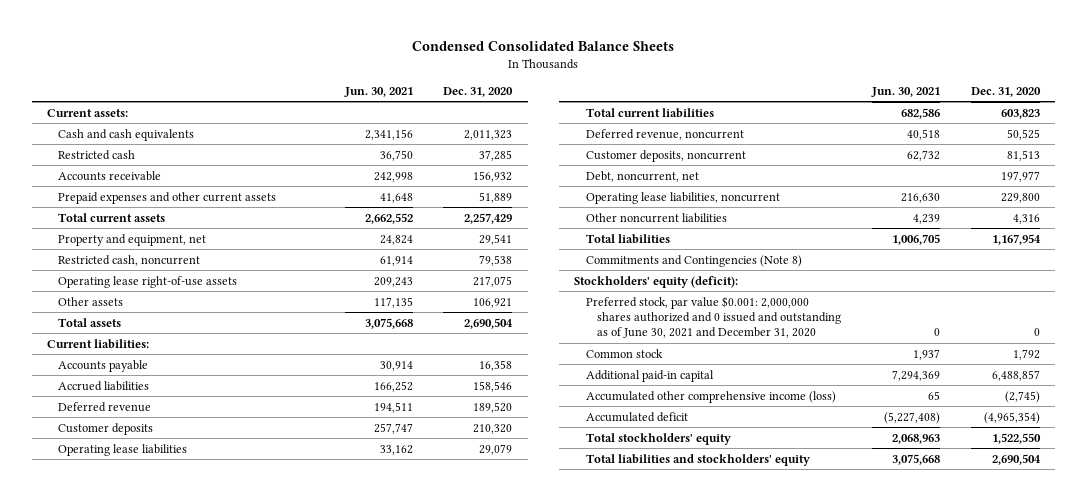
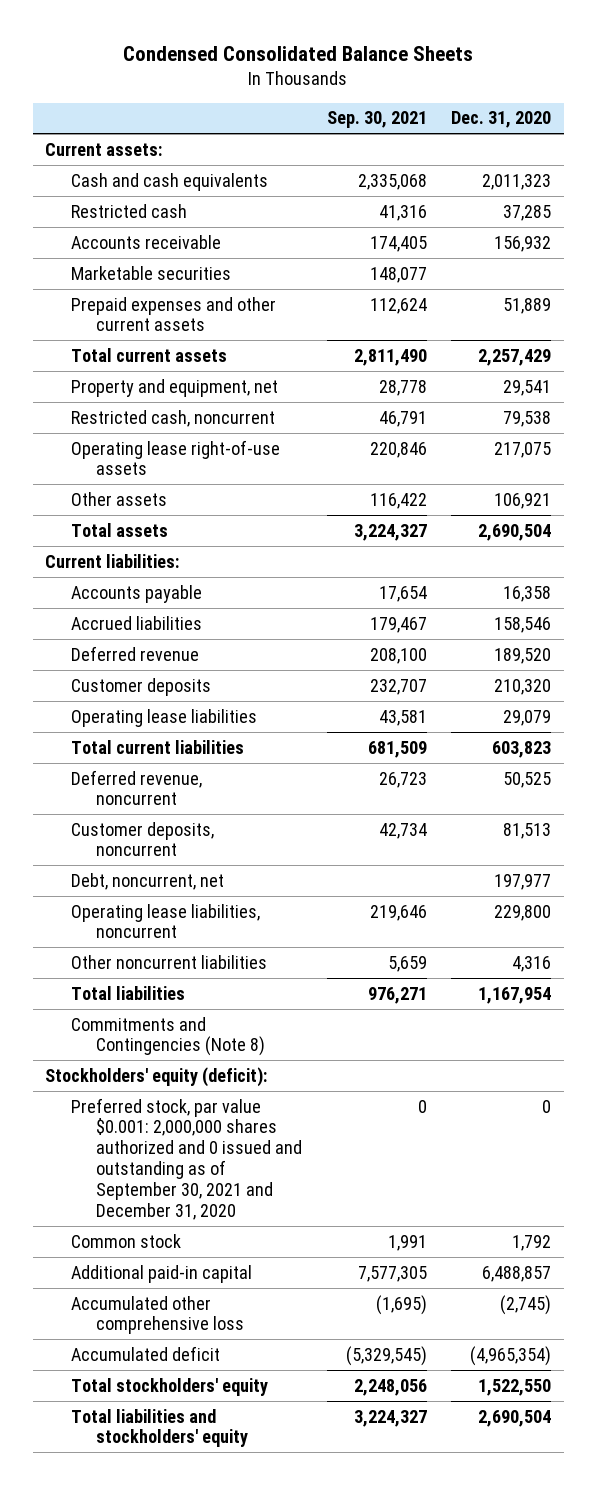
- | Jun. 30, 2021 | Dec. 31, 2020
+ | Sep. 30, 2021 | Dec. 31, 2020
+ Marketable securities | 148,077 |
- Preferred stock, par value $0.001: 2,000,000 shares authorized and 0 issued and outstanding as of June 30, 2021 and December 31, 2020 | 0 | 0
+ Preferred stock, par value $0.001: 2,000,000 shares authorized and 0 issued and outstanding as of September 30, 2021 and December 31, 2020 | 0 | 0
- Accumulated other comprehensive income (loss) | 65 | (2,745)
+ Accumulated other comprehensive loss | (1,695) | (2,745)

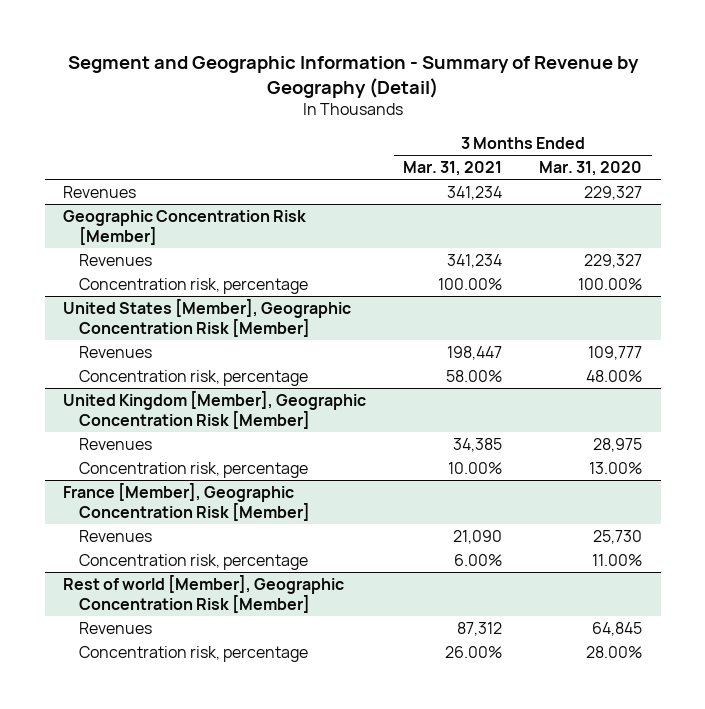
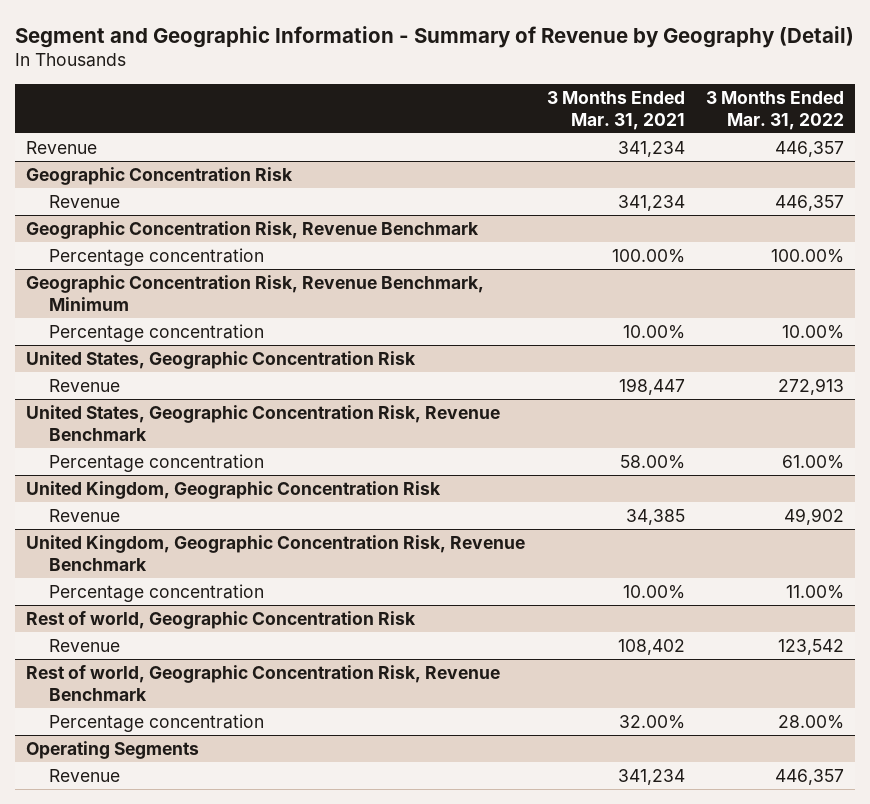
- | 3 Months Ended Mar. 31, 2021 | 3 Months Ended Mar. 31, 2020
+ | 3 Months Ended Mar. 31, 2021 | 3 Months Ended Mar. 31, 2022
- Revenues | 341,234 | 229,327
- Geographic Concentration Risk [Member]
- Revenues | 341,234 | 229,327
- Concentration risk, percentage | 100.00% | 100.00%
- United States [Member], Geographic Concentration Risk [Member]
- Revenues | 198,447 | 109,777
- Concentration risk, percentage | 58.00% | 48.00%
- United Kingdom [Member], Geographic Concentration Risk [Member]
- Revenues | 34,385 | 28,975
- Concentration risk, percentage | 10.00% | 13.00%
- France [Member], Geographic Concentration Risk [Member]
- Revenues | 21,090 | 25,730
- Concentration risk, percentage | 6.00% | 11.00%
- Rest of world [Member], Geographic Concentration Risk [Member]
- Revenues | 87,312 | 64,845
- Concentration risk, percentage | 26.00% | 28.00%
+ Revenue | 341,234 | 446,357
+ Geographic Concentration Risk
+ Revenue | 341,234 | 446,357
+ Geographic Concentration Risk, Revenue Benchmark
+ Percentage concentration | 100.00% | 100.00%
+ Geographic Concentration Risk, Revenue Benchmark, Minimum
+ Percentage concentration | 10.00% | 10.00%
+ United States, Geographic Concentration Risk
+ Revenue | 198,447 | 272,913
+ United States, Geographic Concentration Risk, Revenue Benchmark
+ Percentage concentration | 58.00% | 61.00%
+ United Kingdom, Geographic Concentration Risk
+ Revenue | 34,385 | 49,902
+ United Kingdom, Geographic Concentration Risk, Revenue Benchmark
+ Percentage concentration | 10.00% | 11.00%
+ Rest of world, Geographic Concentration Risk
+ Revenue | 108,402 | 123,542
+ Rest of world, Geographic Concentration Risk, Revenue Benchmark
+ Percentage concentration | 32.00% | 28.00%
+ Operating Segments
+ Revenue | 341,234 | 446,357

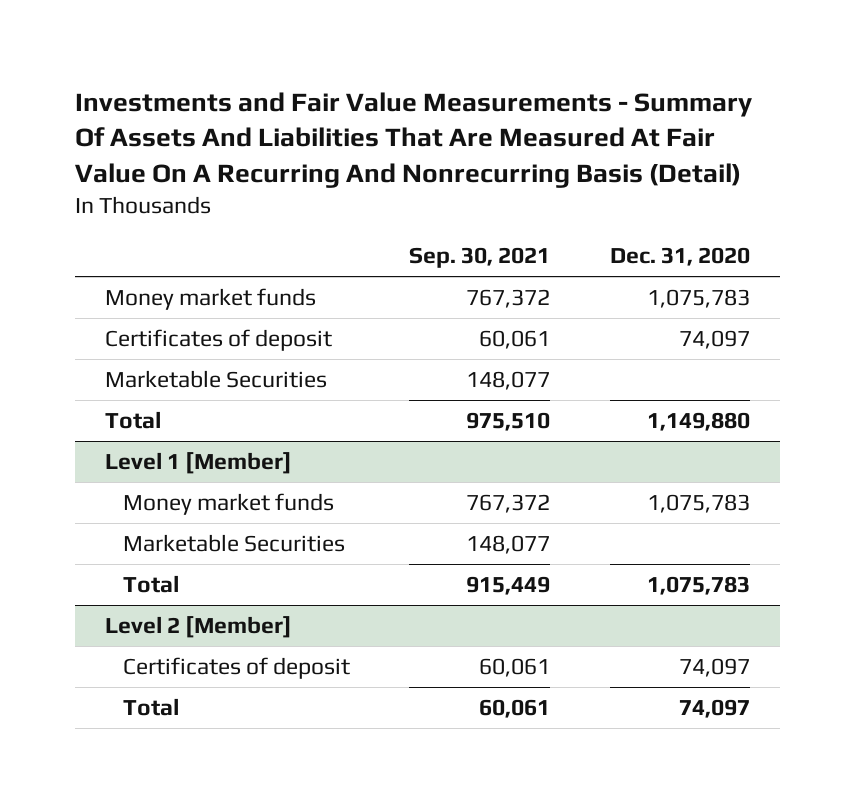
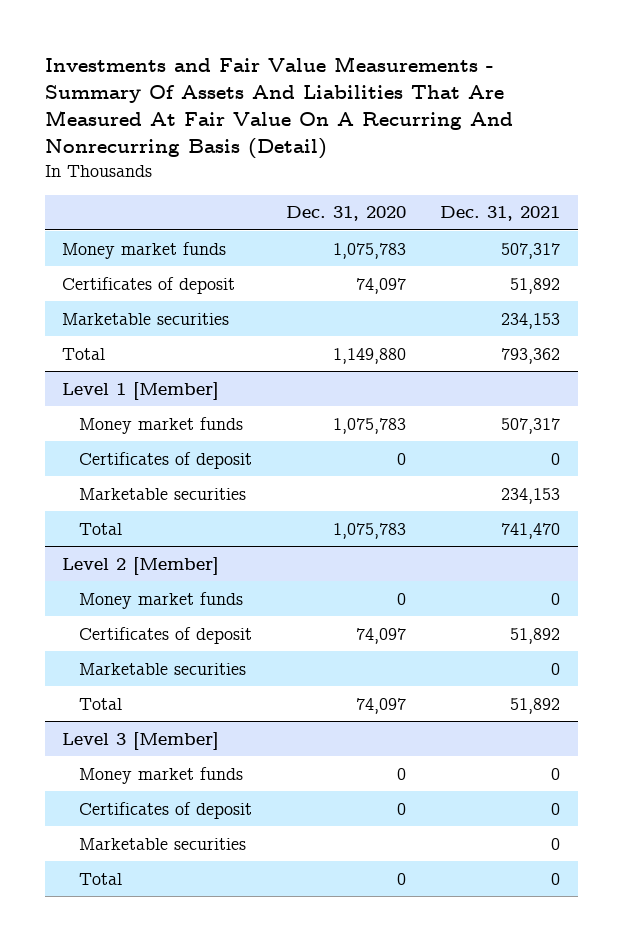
- | Sep. 30, 2021 | Dec. 31, 2020
+ | Dec. 31, 2020 | Dec. 31, 2021
- Marketable Securities | 148,077 |
+ Marketable securities | | 234,153
@ Level 1 [Member]
- Marketable Securities | 148,077 |
+ Certificates of deposit | 0 | 0
+ Marketable securities | | 234,153
@ Level 2 [Member]
+ Money market funds | 0 | 0
+ Marketable securities | | 0
+ Level 3 [Member]
+ Money market funds | 0 | 0
+ Certificates of deposit | 0 | 0
+ Marketable securities | | 0
+ Total | 0 | 0

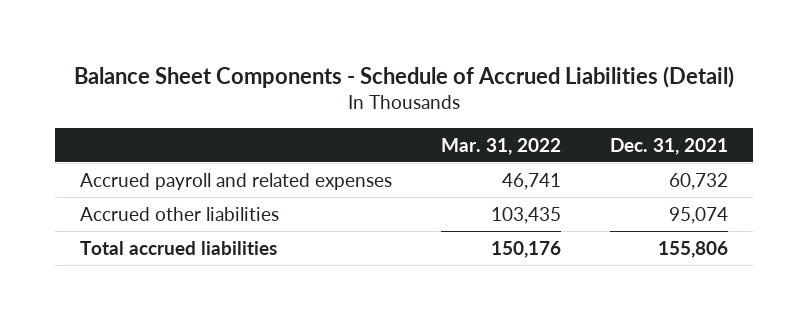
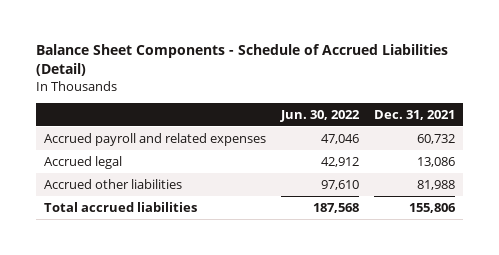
- | Mar. 31, 2022 | Dec. 31, 2021
+ | Jun. 30, 2022 | Dec. 31, 2021
- Accrued other liabilities | 103,435 | 95,074
+ Accrued legal | 42,912 | 13,086
+ Accrued other liabilities | 97,610 | 81,988

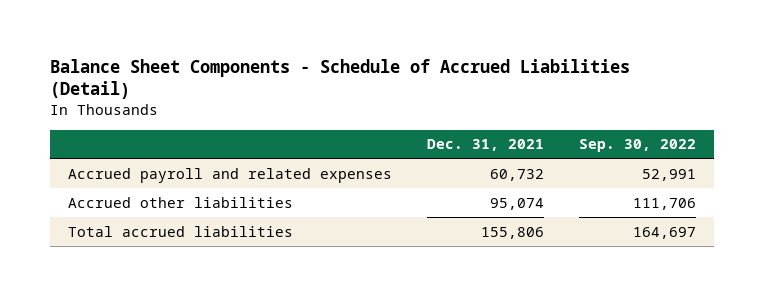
- | Jun. 30, 2022 | Dec. 31, 2021
+ | Dec. 31, 2021 | Sep. 30, 2022
- Accrued legal | 42,912 | 13,086
- Accrued other liabilities | 97,610 | 81,988
+ Accrued other liabilities | 95,074 | 111,706

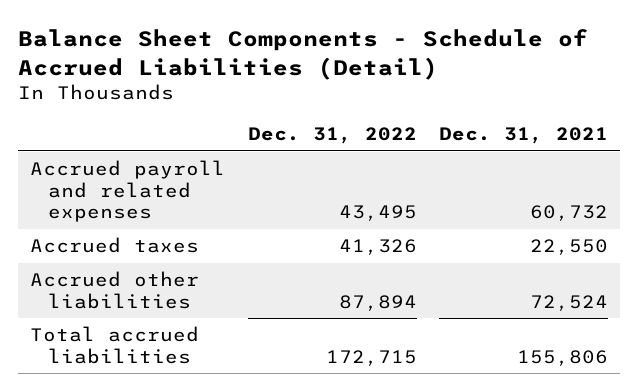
- | Dec. 31, 2021 | Sep. 30, 2022
+ | Dec. 31, 2022 | Dec. 31, 2021
- Accrued other liabilities | 95,074 | 111,706
+ Accrued taxes | 41,326 | 22,550
+ Accrued other liabilities | 87,894 | 72,524

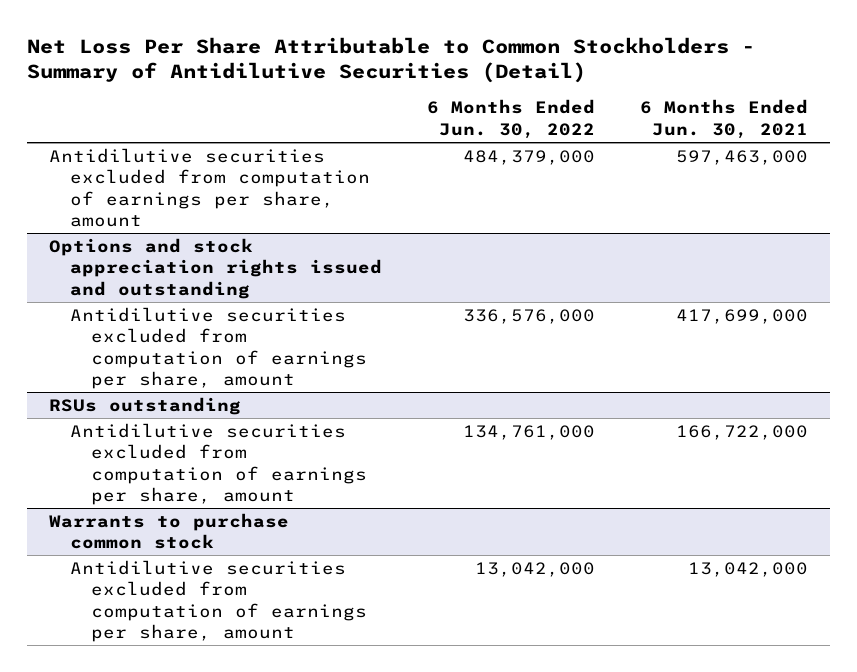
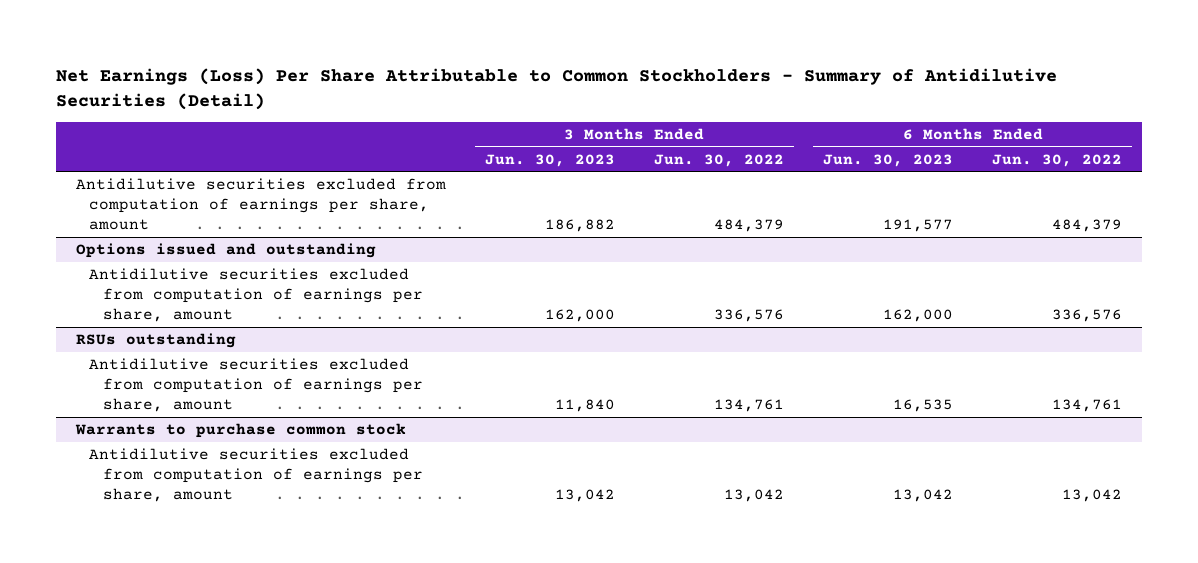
- Net Loss Per Share Attributable to Common Stockholders - Summary of Antidilutive Securities (Detail)
+ Net Earnings (Loss) Per Share Attributable to Common Stockholders - Summary of Antidilutive Securities (Detail)
- | 6 Months Ended Jun. 30, 2022 | 6 Months Ended Jun. 30, 2021
+ | 3 Months Ended Jun. 30, 2023 | 3 Months Ended Jun. 30, 2022 | 6 Months Ended Jun. 30, 2023 | 6 Months Ended Jun. 30, 2022
- Antidilutive securities excluded from computation of earnings per share, amount | 484,379,000 | 597,463,000
- Options and stock appreciation rights issued and outstanding
- Antidilutive securities excluded from computation of earnings per share, amount | 336,576,000 | 417,699,000
+ Antidilutive securities excluded from computation of earnings per share, amount | 186,882 | 484,379 | 191,577 | 484,379
+ Options issued and outstanding
+ Antidilutive securities excluded from computation of earnings per share, amount | 162,000 | 336,576 | 162,000 | 336,576
@ RSUs outstanding
- Antidilutive securities excluded from computation of earnings per share, amount | 134,761,000 | 166,722,000
+ Antidilutive securities excluded from computation of earnings per share, amount | 11,840 | 134,761 | 16,535 | 134,761
@ Warrants to purchase common stock
- Antidilutive securities excluded from computation of earnings per share, amount | 13,042,000 | 13,042,000
+ Antidilutive securities excluded from computation of earnings per share, amount | 13,042 | 13,042 | 13,042 | 13,042

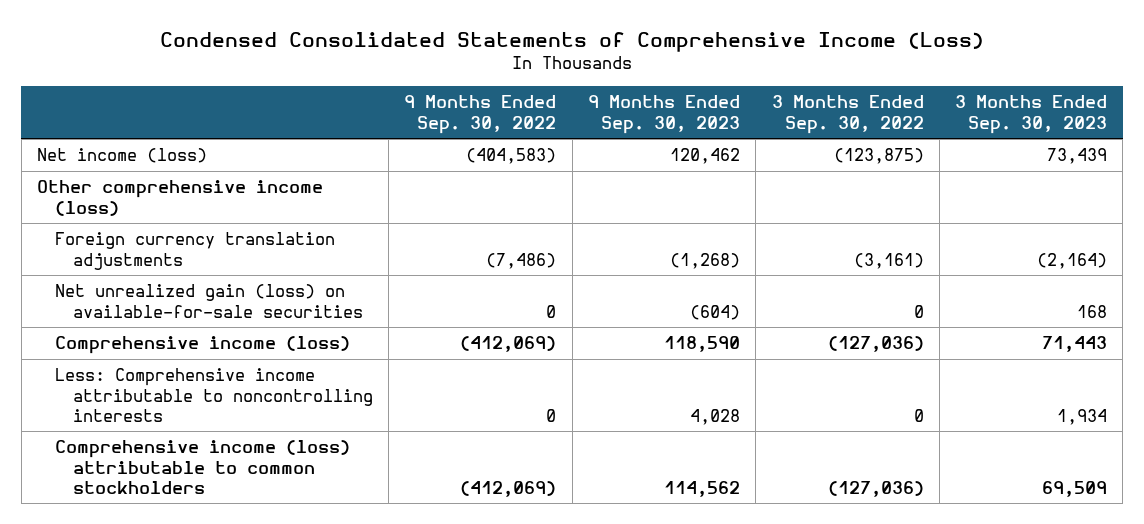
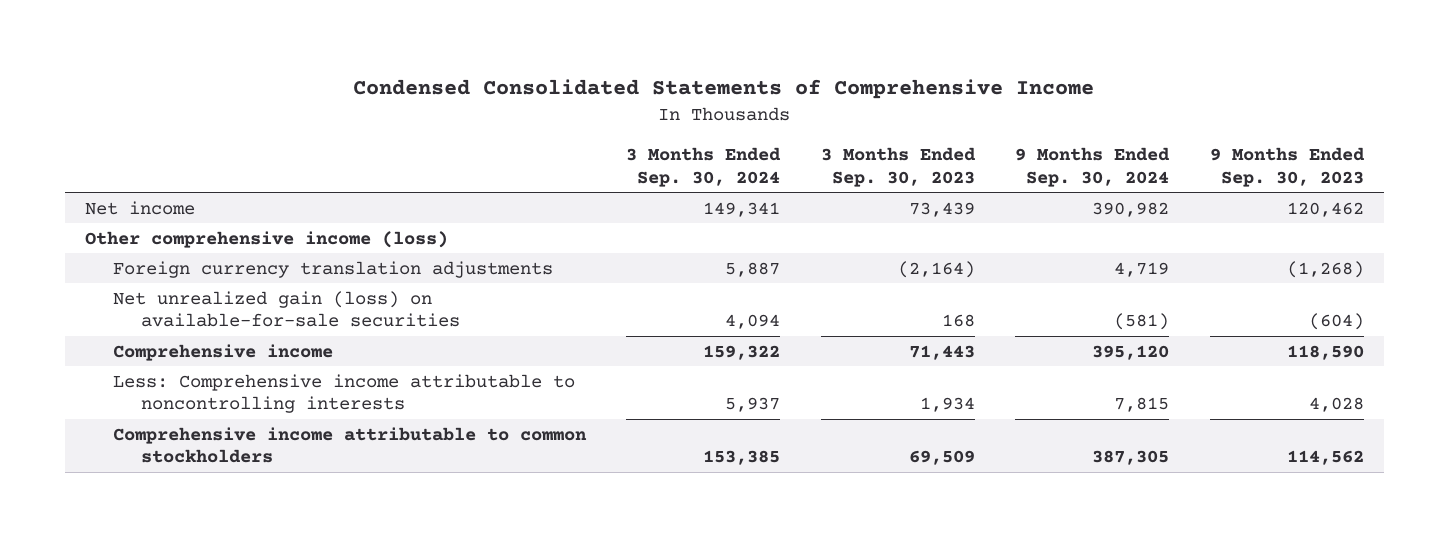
- Condensed Consolidated Statements of Comprehensive Income (Loss)
+ Condensed Consolidated Statements of Comprehensive Income
- | 9 Months Ended Sep. 30, 2022 | 9 Months Ended Sep. 30, 2023 | 3 Months Ended Sep. 30, 2022 | 3 Months Ended Sep. 30, 2023
+ | 3 Months Ended Sep. 30, 2024 | 3 Months Ended Sep. 30, 2023 | 9 Months Ended Sep. 30, 2024 | 9 Months Ended Sep. 30, 2023
- Net income (loss) | (404,583) | 120,462 | (123,875) | 73,439
+ Net income | 149,341 | 73,439 | 390,982 | 120,462
- Comprehensive income (loss) | (412,069) | 118,590 | (127,036) | 71,443
+ Comprehensive income | 159,322 | 71,443 | 395,120 | 118,590
- Comprehensive income (loss) attributable to common stockholders | (412,069) | 114,562 | (127,036) | 69,509
+ Comprehensive income attributable to common stockholders | 153,385 | 69,509 | 387,305 | 114,562

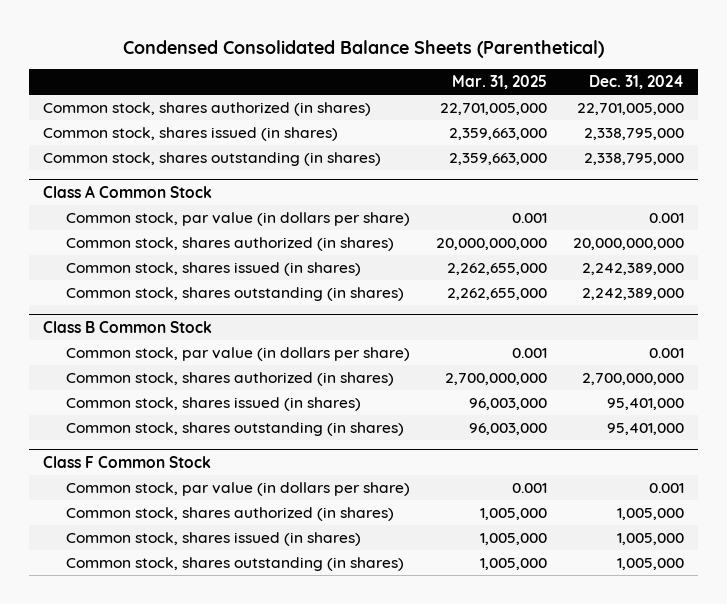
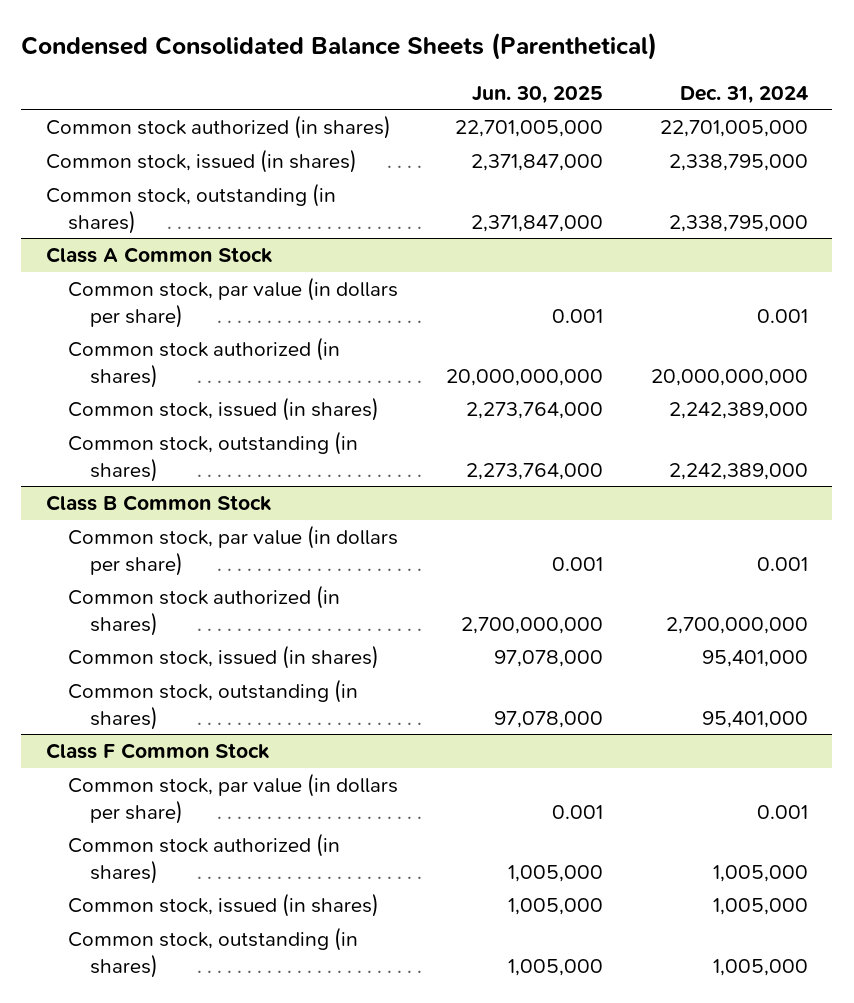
- | Mar. 31, 2025 | Dec. 31, 2024
+ | Jun. 30, 2025 | Dec. 31, 2024
- Common stock, shares authorized (in shares) | 22,701,005,000 | 22,701,005,000
- Common stock, shares issued (in shares) | 2,359,663,000 | 2,338,795,000
- Common stock, shares outstanding (in shares) | 2,359,663,000 | 2,338,795,000
+ Common stock authorized (in shares) | 22,701,005,000 | 22,701,005,000
+ Common stock, issued (in shares) | 2,371,847,000 | 2,338,795,000
+ Common stock, outstanding (in shares) | 2,371,847,000 | 2,338,795,000
@ Class A Common Stock
- Common stock, shares authorized (in shares) | 20,000,000,000 | 20,000,000,000
- Common stock, shares issued (in shares) | 2,262,655,000 | 2,242,389,000
- Common stock, shares outstanding (in shares) | 2,262,655,000 | 2,242,389,000
+ Common stock authorized (in shares) | 20,000,000,000 | 20,000,000,000
+ Common stock, issued (in shares) | 2,273,764,000 | 2,242,389,000
+ Common stock, outstanding (in shares) | 2,273,764,000 | 2,242,389,000
@ Class B Common Stock
- Common stock, shares authorized (in shares) | 2,700,000,000 | 2,700,000,000
- Common stock, shares issued (in shares) | 96,003,000 | 95,401,000
- Common stock, shares outstanding (in shares) | 96,003,000 | 95,401,000
+ Common stock authorized (in shares) | 2,700,000,000 | 2,700,000,000
+ Common stock, issued (in shares) | 97,078,000 | 95,401,000
+ Common stock, outstanding (in shares) | 97,078,000 | 95,401,000
@ Class F Common Stock
- Common stock, shares authorized (in shares) | 1,005,000 | 1,005,000
- Common stock, shares issued (in shares) | 1,005,000 | 1,005,000
- Common stock, shares outstanding (in shares) | 1,005,000 | 1,005,000
+ Common stock authorized (in shares) | 1,005,000 | 1,005,000
+ Common stock, issued (in shares) | 1,005,000 | 1,005,000
+ Common stock, outstanding (in shares) | 1,005,000 | 1,005,000

